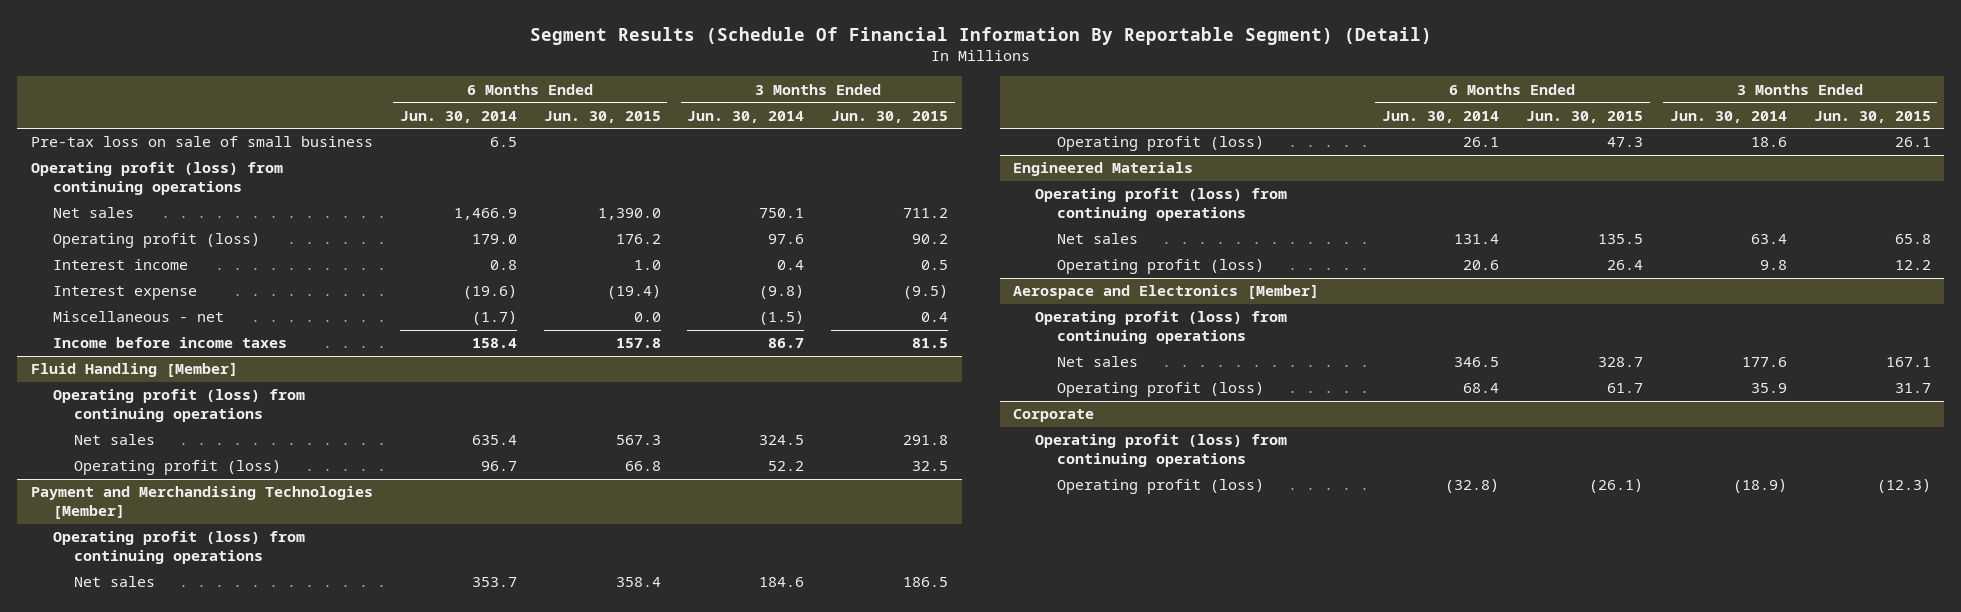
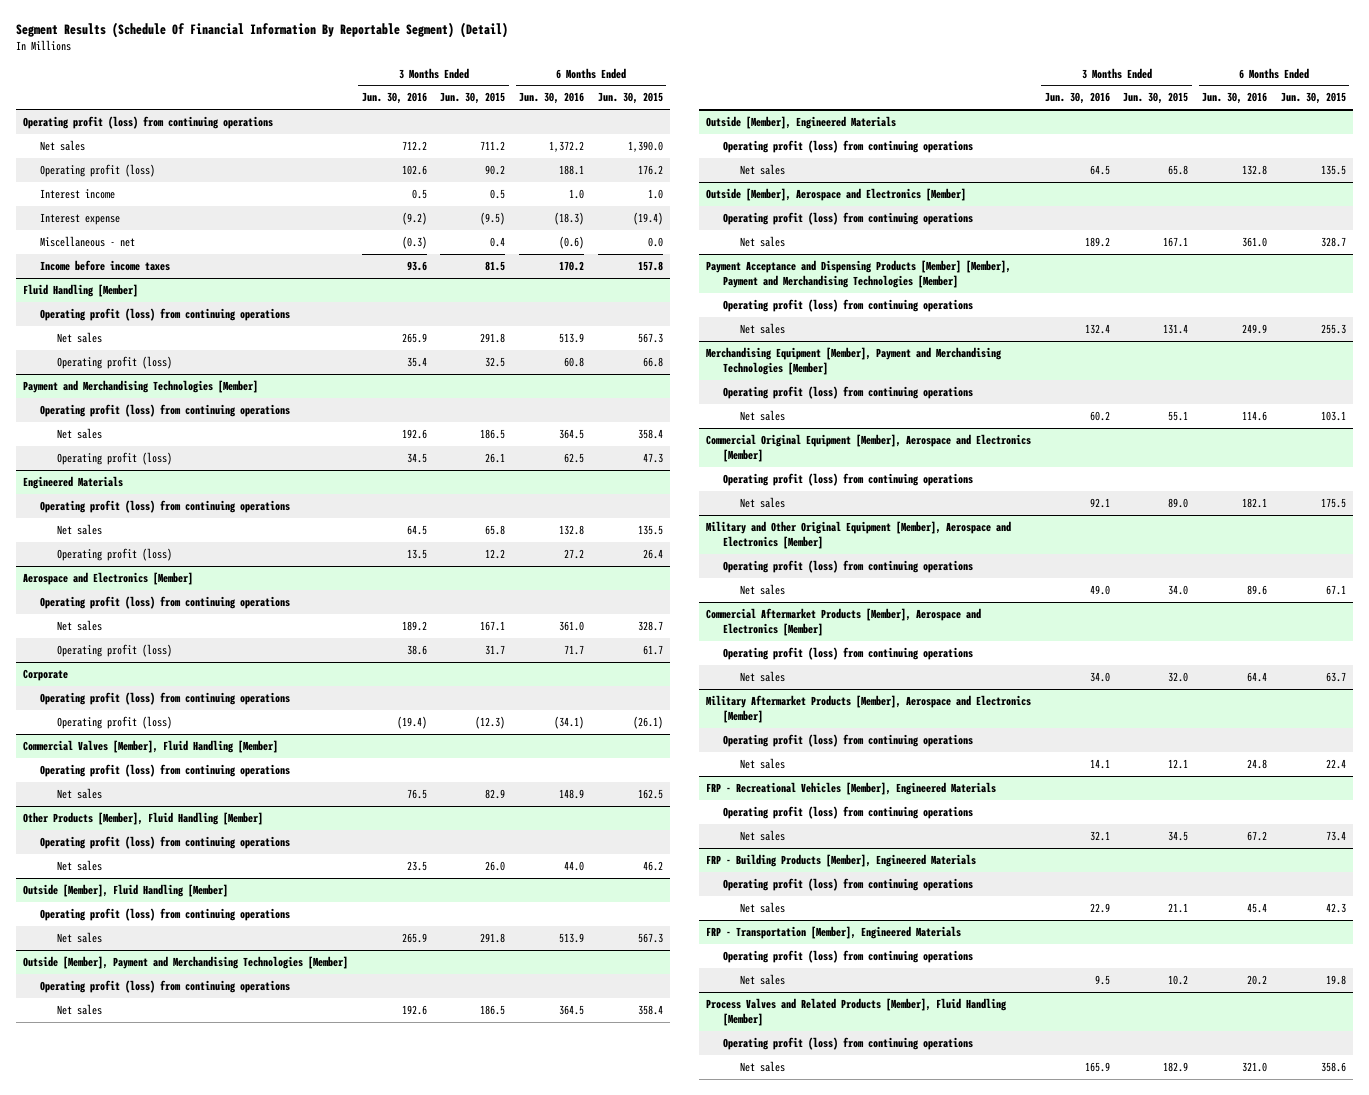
- | 6 Months Ended Jun. 30, 2014 | 6 Months Ended Jun. 30, 2015 | 3 Months Ended Jun. 30, 2014 | 3 Months Ended Jun. 30, 2015
+ | 3 Months Ended Jun. 30, 2016 | 3 Months Ended Jun. 30, 2015 | 6 Months Ended Jun. 30, 2016 | 6 Months Ended Jun. 30, 2015
- Pre-tax loss on sale of small business | 6.5 | | |
+ Commercial Valves [Member], Fluid Handling [Member]
+ Operating profit (loss) from continuing operations
+ Net sales | 76.5 | 82.9 | 148.9 | 162.5
+ Other Products [Member], Fluid Handling [Member]
+ Operating profit (loss) from continuing operations
+ Net sales | 23.5 | 26.0 | 44.0 | 46.2
+ Outside [Member], Fluid Handling [Member]
+ Operating profit (loss) from continuing operations
+ Net sales | 265.9 | 291.8 | 513.9 | 567.3
+ Outside [Member], Payment and Merchandising Technologies [Member]
+ Operating profit (loss) from continuing operations
+ Net sales | 192.6 | 186.5 | 364.5 | 358.4
+ Outside [Member], Engineered Materials
+ Operating profit (loss) from continuing operations
+ Net sales | 64.5 | 65.8 | 132.8 | 135.5
+ Outside [Member], Aerospace and Electronics [Member]
+ Operating profit (loss) from continuing operations
+ Net sales | 189.2 | 167.1 | 361.0 | 328.7
+ Payment Acceptance and Dispensing Products [Member] [Member], Payment and Merchandising Technologies [Member]
+ Operating profit (loss) from continuing operations
+ Net sales | 132.4 | 131.4 | 249.9 | 255.3
+ Merchandising Equipment [Member], Payment and Merchandising Technologies [Member]
+ Operating profit (loss) from continuing operations
+ Net sales | 60.2 | 55.1 | 114.6 | 103.1
+ Commercial Original Equipment [Member], Aerospace and Electronics [Member]
+ Operating profit (loss) from continuing operations
+ Net sales | 92.1 | 89.0 | 182.1 | 175.5
+ Military and Other Original Equipment [Member], Aerospace and Electronics [Member]
+ Operating profit (loss) from continuing operations
+ Net sales | 49.0 | 34.0 | 89.6 | 67.1
+ Commercial Aftermarket Products [Member], Aerospace and Electronics [Member]
+ Operating profit (loss) from continuing operations
+ Net sales | 34.0 | 32.0 | 64.4 | 63.7
+ Military Aftermarket Products [Member], Aerospace and Electronics [Member]
+ Operating profit (loss) from continuing operations
+ Net sales | 14.1 | 12.1 | 24.8 | 22.4
+ FRP - Recreational Vehicles [Member], Engineered Materials
+ Operating profit (loss) from continuing operations
+ Net sales | 32.1 | 34.5 | 67.2 | 73.4
+ FRP - Building Products [Member], Engineered Materials
+ Operating profit (loss) from continuing operations
+ Net sales | 22.9 | 21.1 | 45.4 | 42.3
+ FRP - Transportation [Member], Engineered Materials
+ Operating profit (loss) from continuing operations
+ Net sales | 9.5 | 10.2 | 20.2 | 19.8
+ Process Valves and Related Products [Member], Fluid Handling [Member]
+ Operating profit (loss) from continuing operations
+ Net sales | 165.9 | 182.9 | 321.0 | 358.6

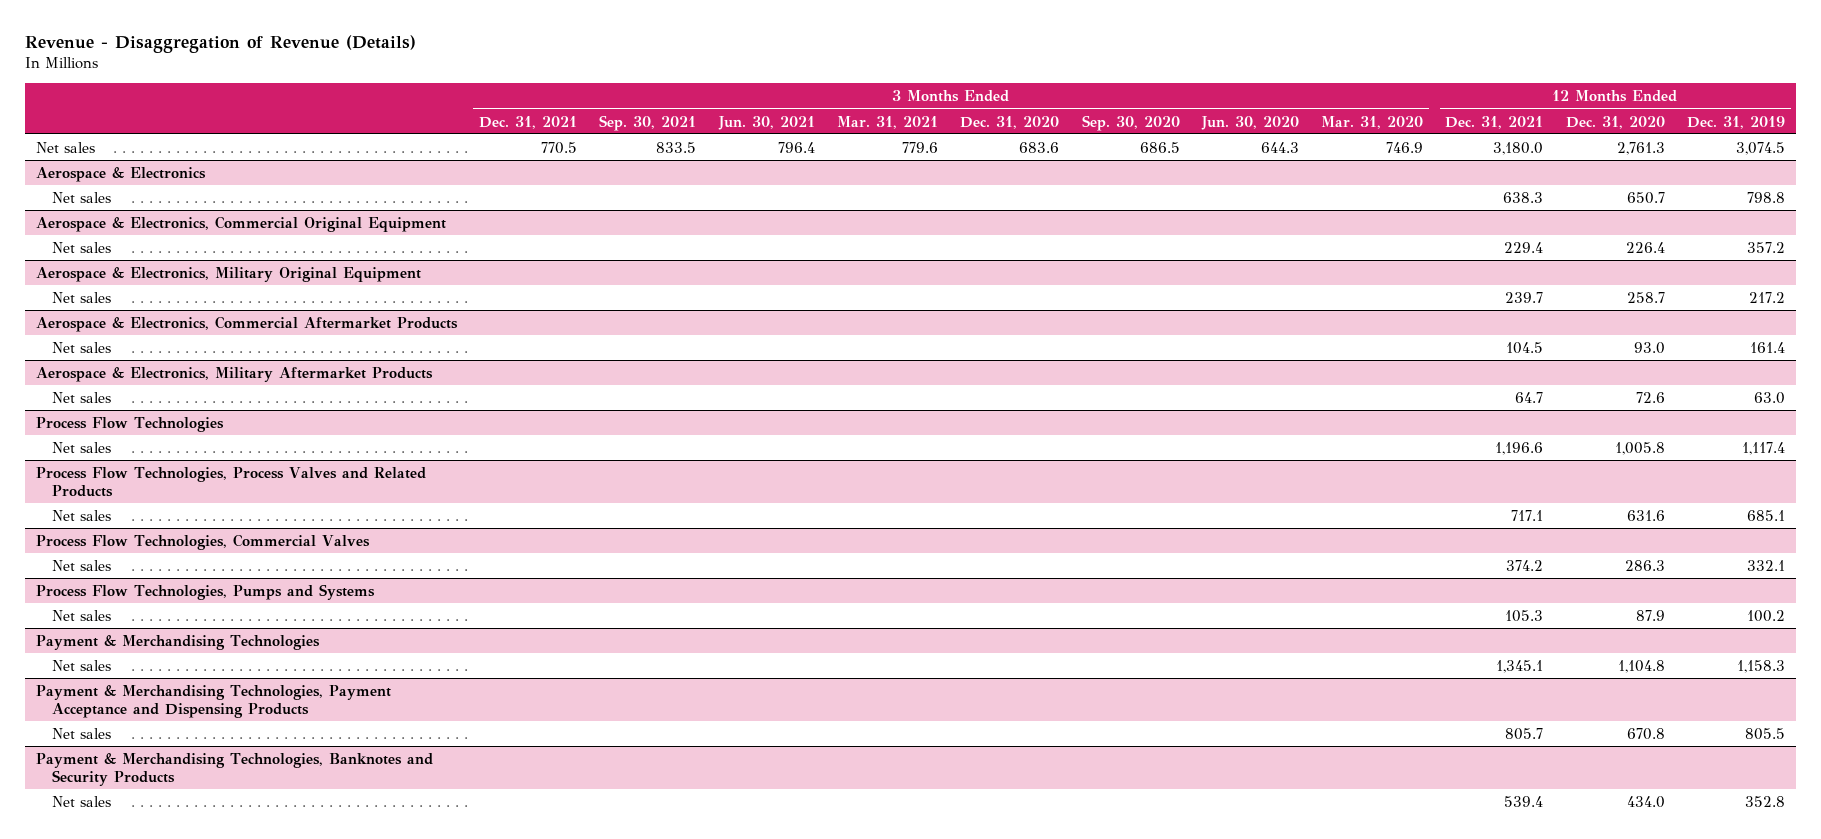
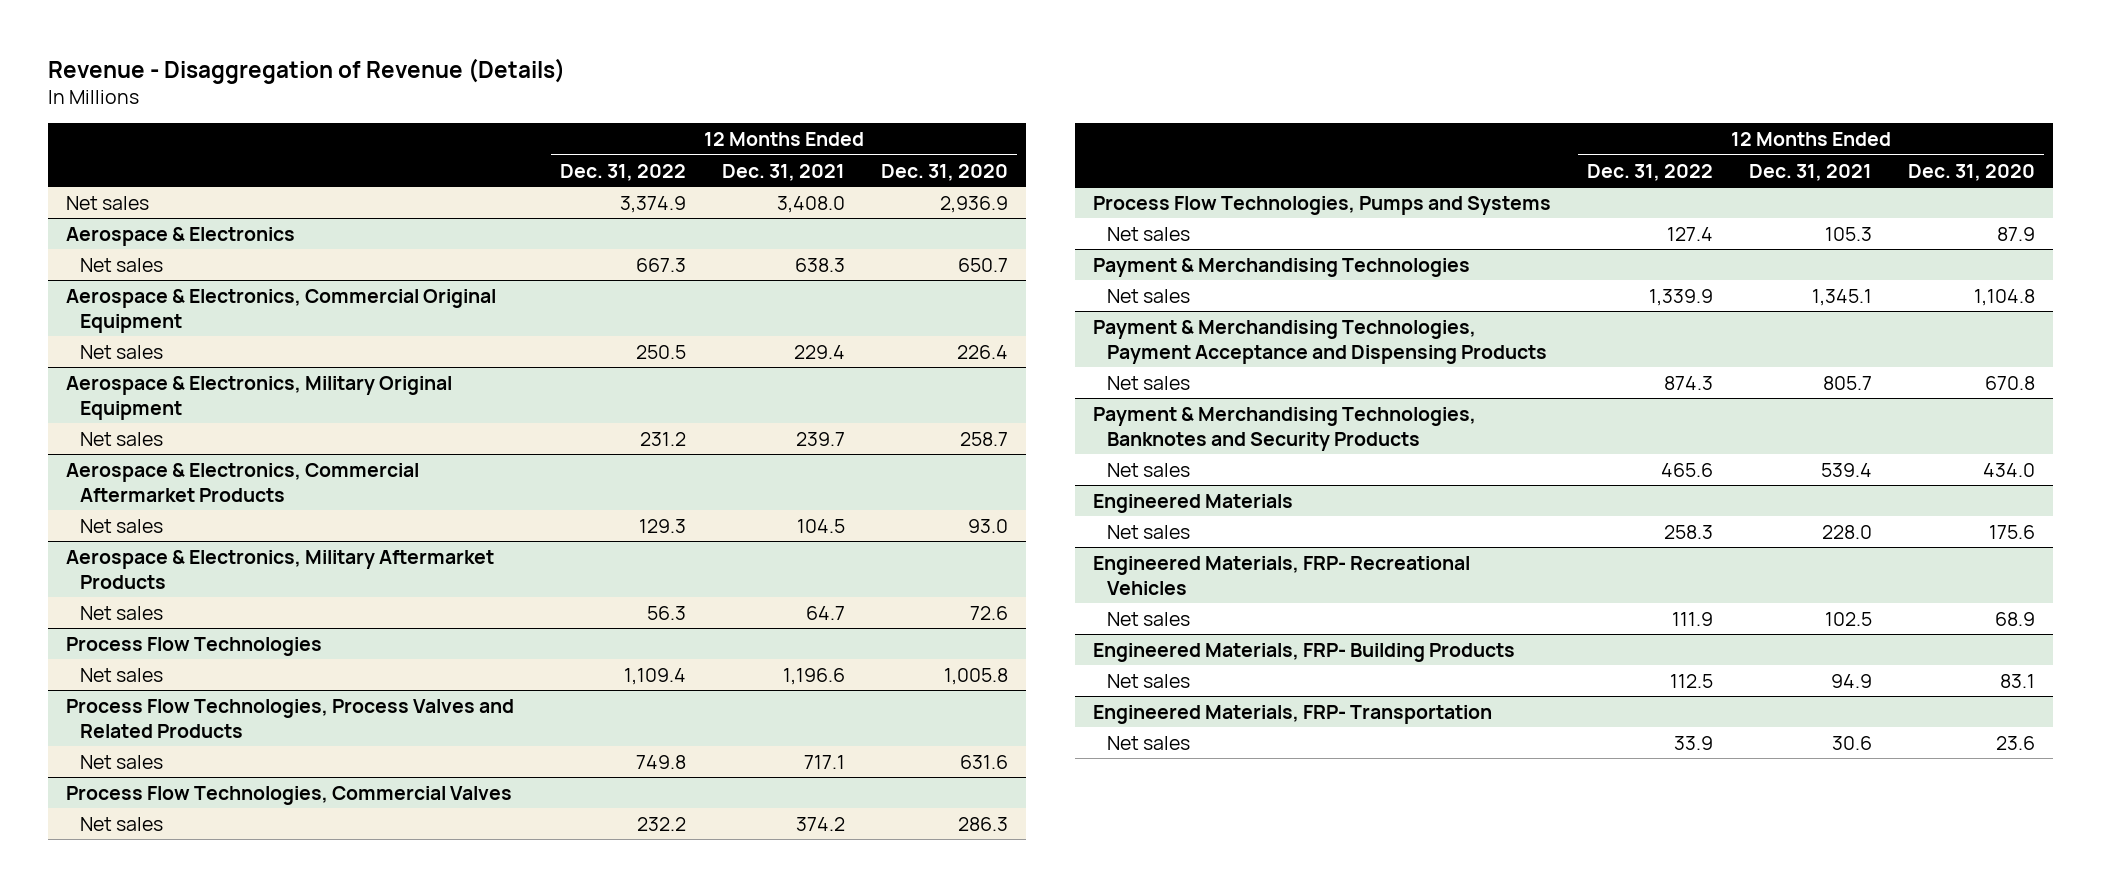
- | 3 Months Ended Dec. 31, 2021 | 3 Months Ended Sep. 30, 2021 | 3 Months Ended Jun. 30, 2021 | 3 Months Ended Mar. 31, 2021 | 3 Months Ended Dec. 31, 2020 | 3 Months Ended Sep. 30, 2020 | 3 Months Ended Jun. 30, 2020 | 3 Months Ended Mar. 31, 2020 | 12 Months Ended Dec. 31, 2021 | 12 Months Ended Dec. 31, 2020 | 12 Months Ended Dec. 31, 2019
+ | 12 Months Ended Dec. 31, 2022 | 12 Months Ended Dec. 31, 2021 | 12 Months Ended Dec. 31, 2020
- Net sales | 770.5 | 833.5 | 796.4 | 779.6 | 683.6 | 686.5 | 644.3 | 746.9 | 3,180.0 | 2,761.3 | 3,074.5
+ Net sales | 3,374.9 | 3,408.0 | 2,936.9
+ Engineered Materials
+ Net sales | 258.3 | 228.0 | 175.6
+ Engineered Materials, FRP- Recreational Vehicles
+ Net sales | 111.9 | 102.5 | 68.9
+ Engineered Materials, FRP- Building Products
+ Net sales | 112.5 | 94.9 | 83.1
+ Engineered Materials, FRP- Transportation
+ Net sales | 33.9 | 30.6 | 23.6

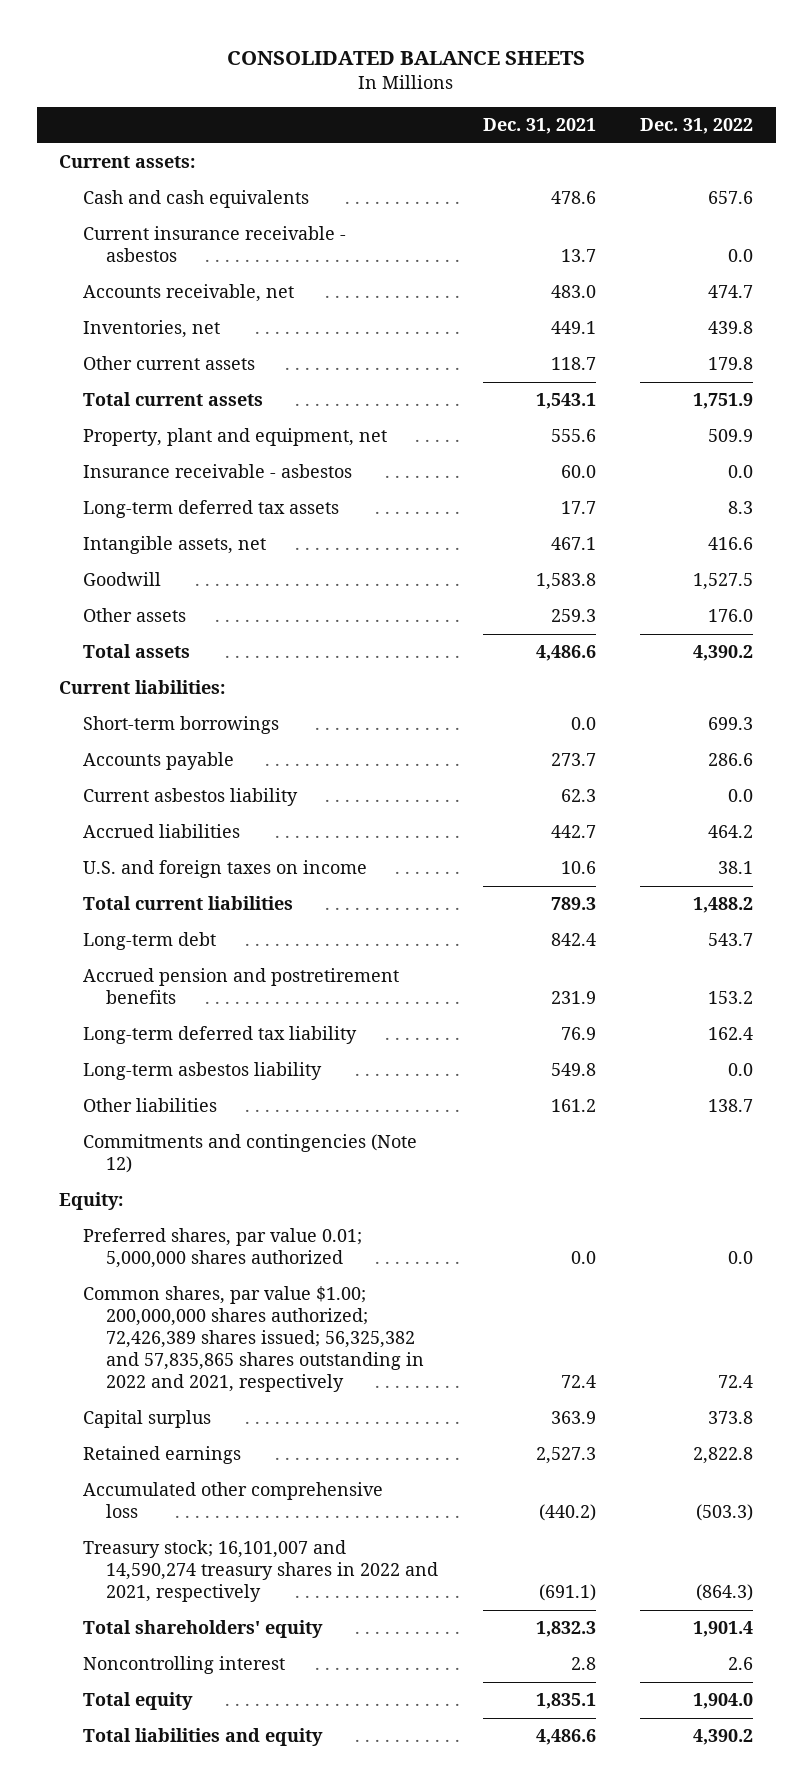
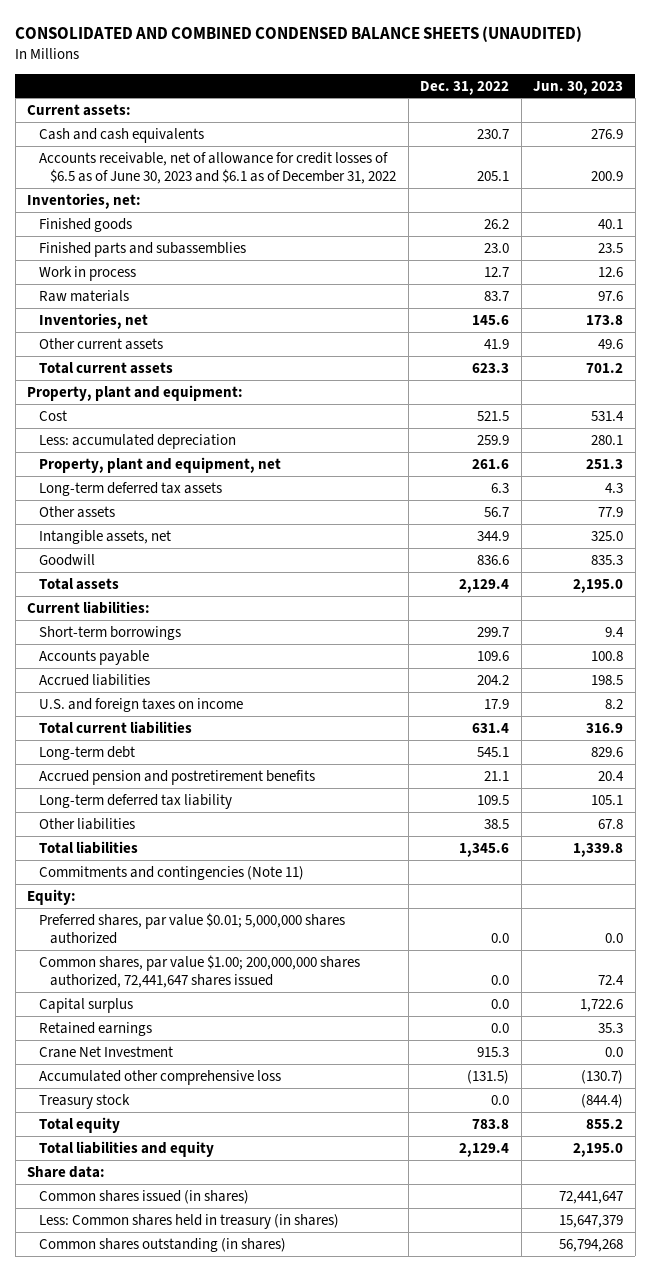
- CONSOLIDATED BALANCE SHEETS
+ CONSOLIDATED AND COMBINED CONDENSED BALANCE SHEETS (UNAUDITED)
- | Dec. 31, 2021 | Dec. 31, 2022
+ | Dec. 31, 2022 | Jun. 30, 2023
- Cash and cash equivalents | 478.6 | 657.6
- Current insurance receivable - asbestos | 13.7 | 0.0
- Accounts receivable, net | 483.0 | 474.7
- Inventories, net | 449.1 | 439.8
- Other current assets | 118.7 | 179.8
- Total current assets | 1,543.1 | 1,751.9
- Property, plant and equipment, net | 555.6 | 509.9
- Insurance receivable - asbestos | 60.0 | 0.0
- Long-term deferred tax assets | 17.7 | 8.3
- Intangible assets, net | 467.1 | 416.6
- Goodwill | 1,583.8 | 1,527.5
- Other assets | 259.3 | 176.0
- Total assets | 4,486.6 | 4,390.2
+ Cash and cash equivalents | 230.7 | 276.9
+ Accounts receivable, net of allowance for credit losses of $6.5 as of June 30, 2023 and $6.1 as of December 31, 2022 | 205.1 | 200.9
+ Inventories, net:
+ Finished goods | 26.2 | 40.1
+ Finished parts and subassemblies | 23.0 | 23.5
+ Work in process | 12.7 | 12.6
+ Raw materials | 83.7 | 97.6
+ Inventories, net | 145.6 | 173.8
+ Other current assets | 41.9 | 49.6
+ Total current assets | 623.3 | 701.2
+ Property, plant and equipment:
+ Cost | 521.5 | 531.4
+ Less: accumulated depreciation | 259.9 | 280.1
+ Property, plant and equipment, net | 261.6 | 251.3
+ Long-term deferred tax assets | 6.3 | 4.3
+ Other assets | 56.7 | 77.9
+ Intangible assets, net | 344.9 | 325.0
+ Goodwill | 836.6 | 835.3
+ Total assets | 2,129.4 | 2,195.0
- Short-term borrowings | 0.0 | 699.3
- Accounts payable | 273.7 | 286.6
- Current asbestos liability | 62.3 | 0.0
- Accrued liabilities | 442.7 | 464.2
- U.S. and foreign taxes on income | 10.6 | 38.1
- Total current liabilities | 789.3 | 1,488.2
- Long-term debt | 842.4 | 543.7
- Accrued pension and postretirement benefits | 231.9 | 153.2
- Long-term deferred tax liability | 76.9 | 162.4
- Long-term asbestos liability | 549.8 | 0.0
- Other liabilities | 161.2 | 138.7
- Commitments and contingencies (Note 12)
+ Short-term borrowings | 299.7 | 9.4
+ Accounts payable | 109.6 | 100.8
+ Accrued liabilities | 204.2 | 198.5
+ U.S. and foreign taxes on income | 17.9 | 8.2
+ Total current liabilities | 631.4 | 316.9
+ Long-term debt | 545.1 | 829.6
+ Accrued pension and postretirement benefits | 21.1 | 20.4
+ Long-term deferred tax liability | 109.5 | 105.1
+ Other liabilities | 38.5 | 67.8
+ Total liabilities | 1,345.6 | 1,339.8
+ Commitments and contingencies (Note 11)
- Preferred shares, par value 0.01; 5,000,000 shares authorized | 0.0 | 0.0
- Common shares, par value $1.00; 200,000,000 shares authorized; 72,426,389 shares issued; 56,325,382 and 57,835,865 shares outstanding in 2022 and 2021, respectively | 72.4 | 72.4
- Capital surplus | 363.9 | 373.8
- Retained earnings | 2,527.3 | 2,822.8
- Accumulated other comprehensive loss | (440.2) | (503.3)
- Treasury stock; 16,101,007 and 14,590,274 treasury shares in 2022 and 2021, respectively | (691.1) | (864.3)
- Total shareholders' equity | 1,832.3 | 1,901.4
- Noncontrolling interest | 2.8 | 2.6
- Total equity | 1,835.1 | 1,904.0
- Total liabilities and equity | 4,486.6 | 4,390.2
+ Preferred shares, par value $0.01; 5,000,000 shares authorized | 0.0 | 0.0
+ Common shares, par value $1.00; 200,000,000 shares authorized, 72,441,647 shares issued | 0.0 | 72.4
+ Capital surplus | 0.0 | 1,722.6
+ Retained earnings | 0.0 | 35.3
+ Crane Net Investment | 915.3 | 0.0
+ Accumulated other comprehensive loss | (131.5) | (130.7)
+ Treasury stock | 0.0 | (844.4)
+ Total equity | 783.8 | 855.2
+ Total liabilities and equity | 2,129.4 | 2,195.0
+ Share data:
+ Common shares issued (in shares) | | 72,441,647
+ Less: Common shares held in treasury (in shares) | | 15,647,379
+ Common shares outstanding (in shares) | | 56,794,268

